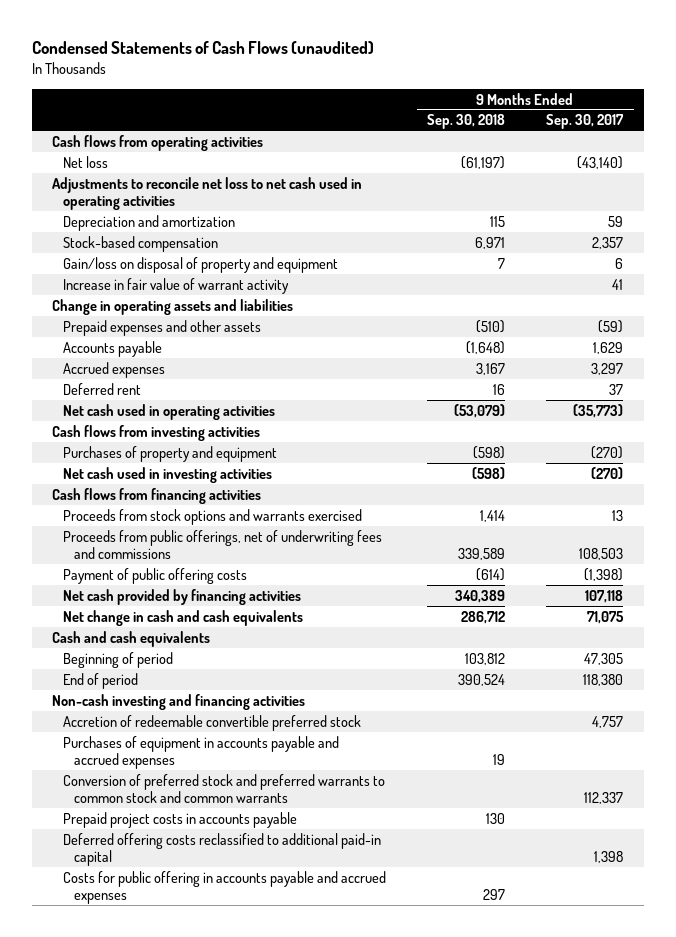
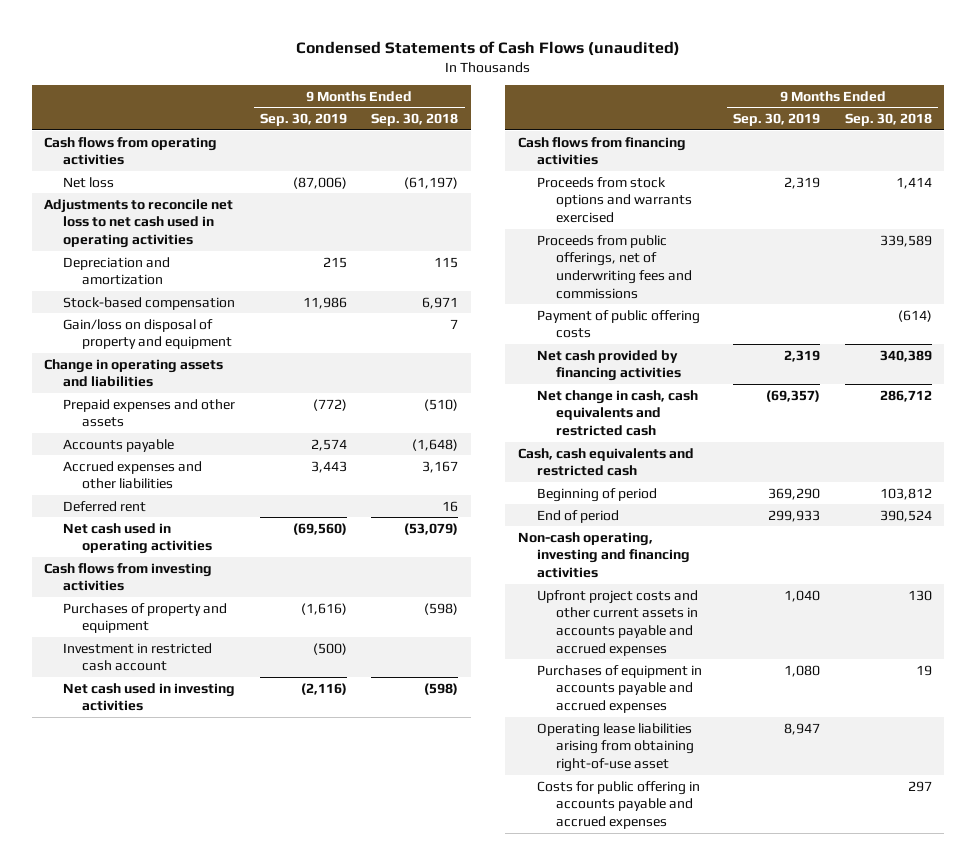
- | 9 Months Ended Sep. 30, 2018 | 9 Months Ended Sep. 30, 2017
+ | 9 Months Ended Sep. 30, 2019 | 9 Months Ended Sep. 30, 2018
- Increase in fair value of warrant activity | | 41
- Accrued expenses | 3,167 | 3,297
+ Accrued expenses and other liabilities | 3,443 | 3,167
+ Investment in restricted cash account | (500) |
- Net change in cash and cash equivalents | 286,712 | 71,075
- Cash and cash equivalents
+ Net change in cash, cash equivalents and restricted cash | (69,357) | 286,712
+ Cash, cash equivalents and restricted cash
- Non-cash investing and financing activities
- Accretion of redeemable convertible preferred stock | | 4,757
+ Non-cash operating, investing and financing activities
+ Upfront project costs and other current assets in accounts payable and accrued expenses | 1,040 | 130
- Conversion of preferred stock and preferred warrants to common stock and common warrants | | 112,337
- Prepaid project costs in accounts payable | 130 |
- Deferred offering costs reclassified to additional paid-in capital | | 1,398
+ Operating lease liabilities arising from obtaining right-of-use asset | 8,947 |

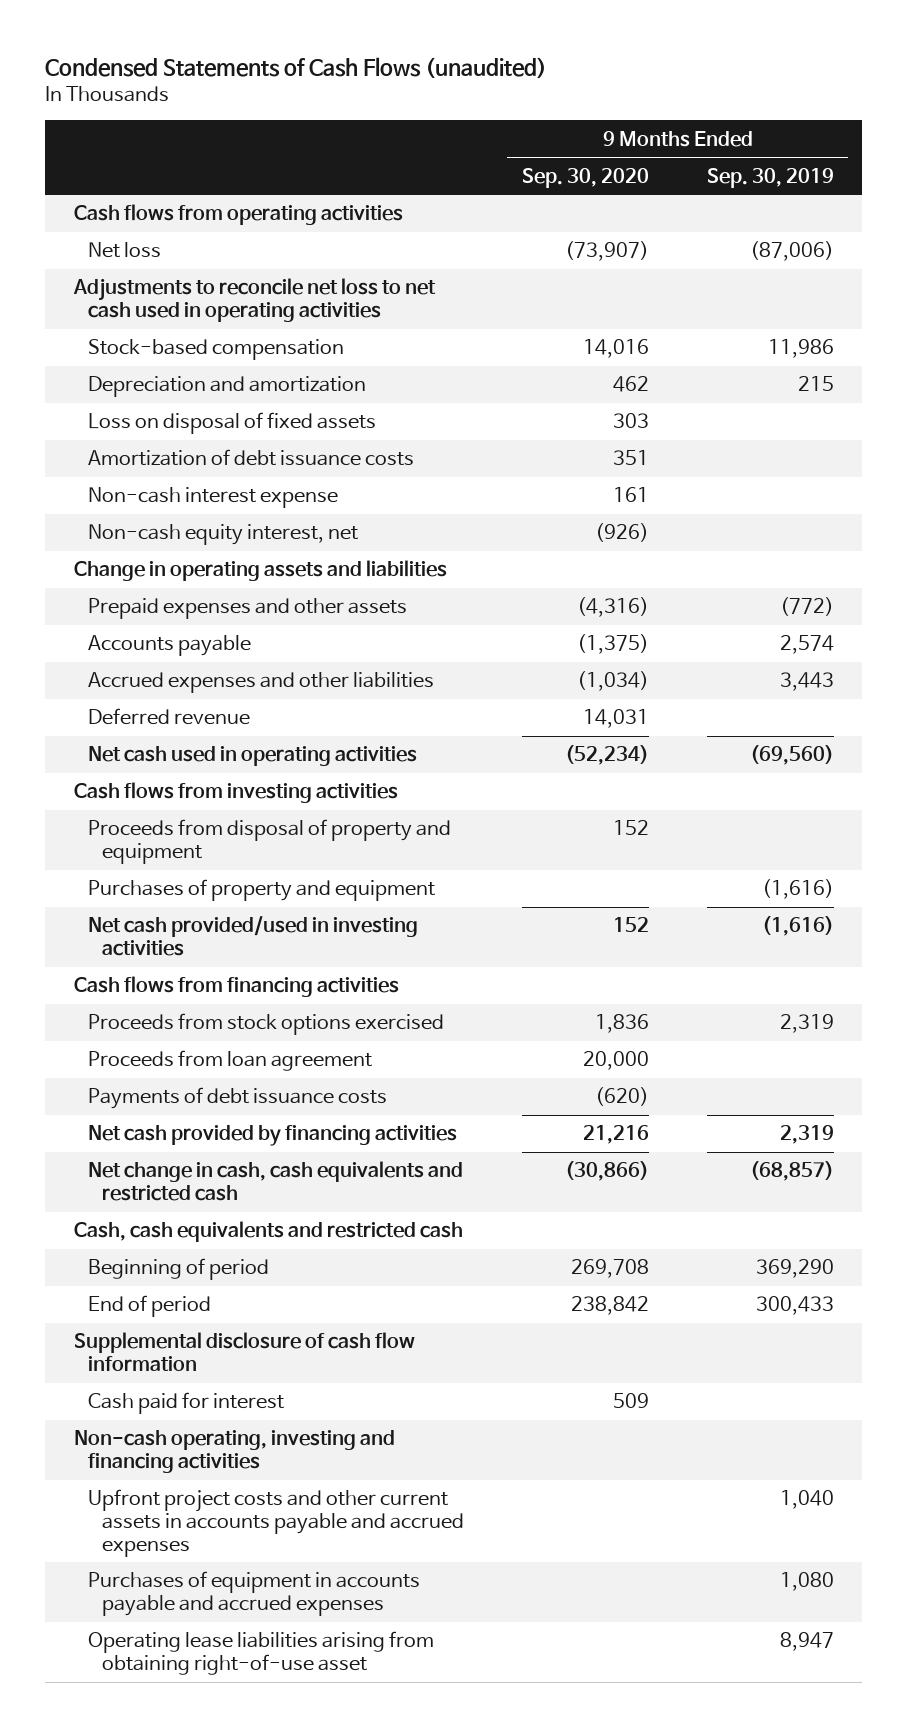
- | 9 Months Ended Sep. 30, 2019 | 9 Months Ended Sep. 30, 2018
+ | 9 Months Ended Sep. 30, 2020 | 9 Months Ended Sep. 30, 2019
- Gain/loss on disposal of property and equipment | | 7
moved down: Depreciation and amortization | 462 | 215
+ Loss on disposal of fixed assets | 303 |
+ Amortization of debt issuance costs | 351 |
+ Non-cash interest expense | 161 |
+ Non-cash equity interest, net | (926) |
- Deferred rent | | 16
+ Deferred revenue | 14,031 |
+ Proceeds from disposal of property and equipment | 152 |
- Investment in restricted cash account | (500) |
- Net cash used in investing activities | (2,116) | (598)
+ Net cash provided/used in investing activities | 152 | (1,616)
- Proceeds from stock options and warrants exercised | 2,319 | 1,414
- Proceeds from public offerings, net of underwriting fees and commissions | | 339,589
- Payment of public offering costs | | (614)
+ Proceeds from stock options exercised | 1,836 | 2,319
+ Proceeds from loan agreement | 20,000 |
+ Payments of debt issuance costs | (620) |
- Net change in cash, cash equivalents and restricted cash | (69,357) | 286,712
+ Net change in cash, cash equivalents and restricted cash | (30,866) | (68,857)
- End of period | 299,933 | 390,524
+ End of period | 238,842 | 300,433
+ Supplemental disclosure of cash flow information
+ Cash paid for interest | 509 |
- Costs for public offering in accounts payable and accrued expenses | | 297

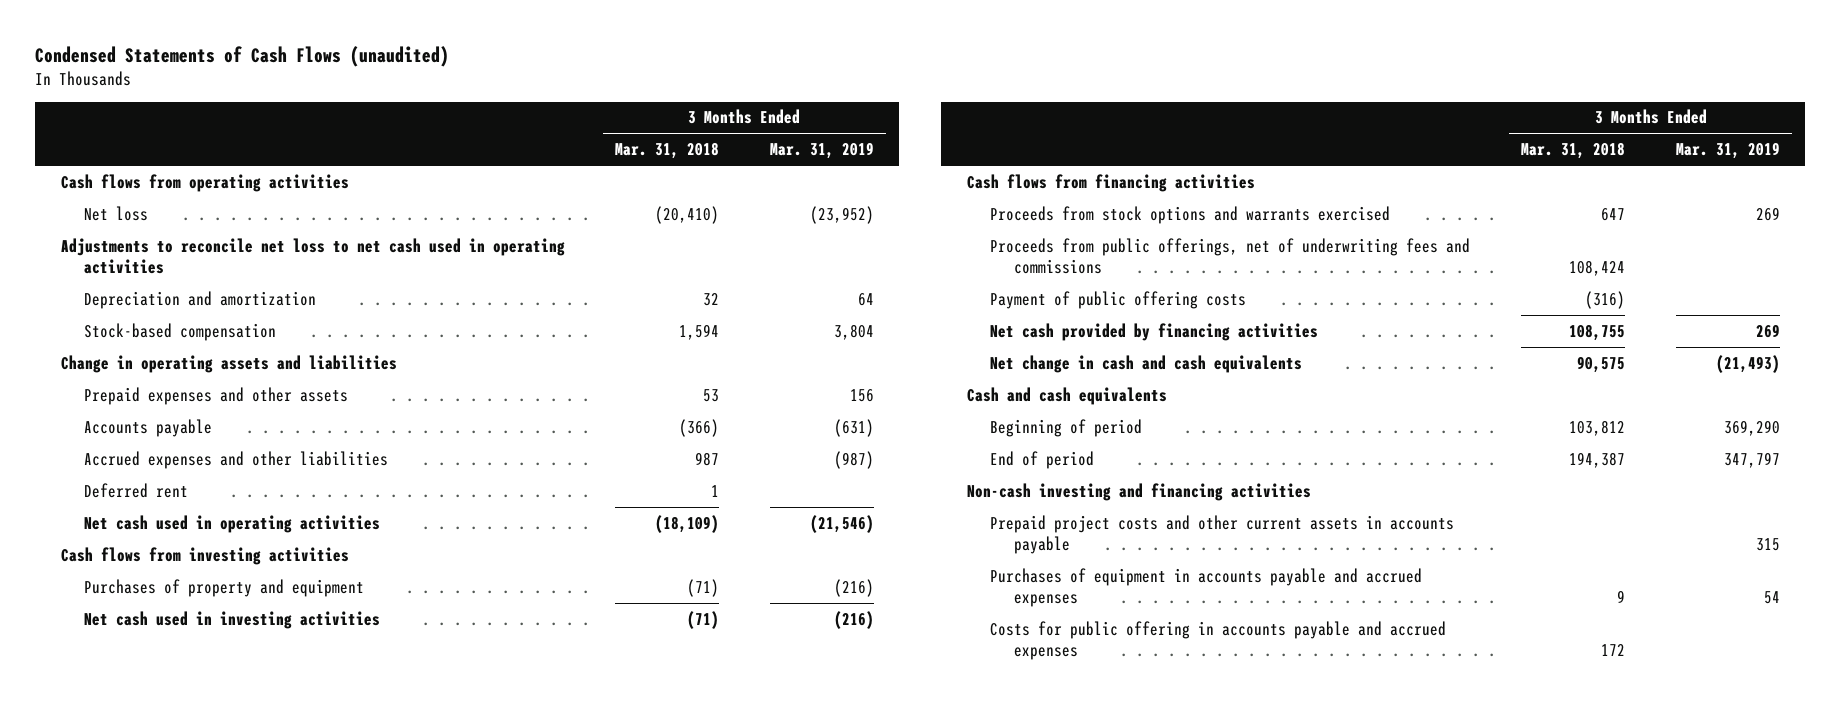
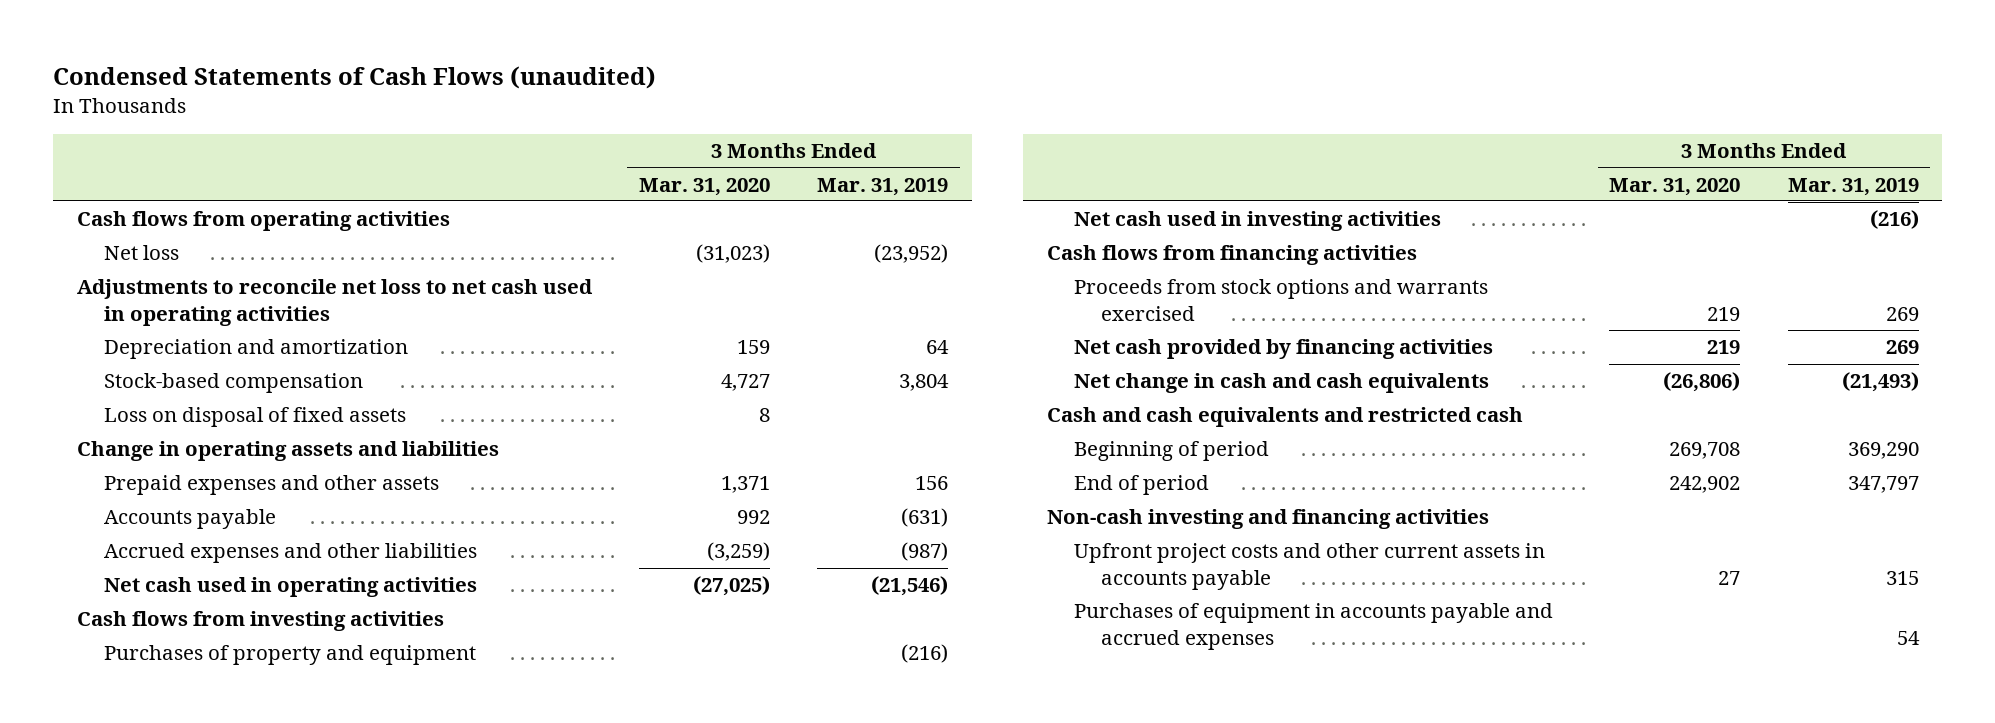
- | 3 Months Ended Mar. 31, 2018 | 3 Months Ended Mar. 31, 2019
+ | 3 Months Ended Mar. 31, 2020 | 3 Months Ended Mar. 31, 2019
+ Loss on disposal of fixed assets | 8 |
- Deferred rent | 1 |
- Proceeds from public offerings, net of underwriting fees and commissions | 108,424 |
- Payment of public offering costs | (316) |
- Cash and cash equivalents
+ Cash and cash equivalents and restricted cash
- Prepaid project costs and other current assets in accounts payable | | 315
+ Upfront project costs and other current assets in accounts payable | 27 | 315
- Costs for public offering in accounts payable and accrued expenses | 172 |

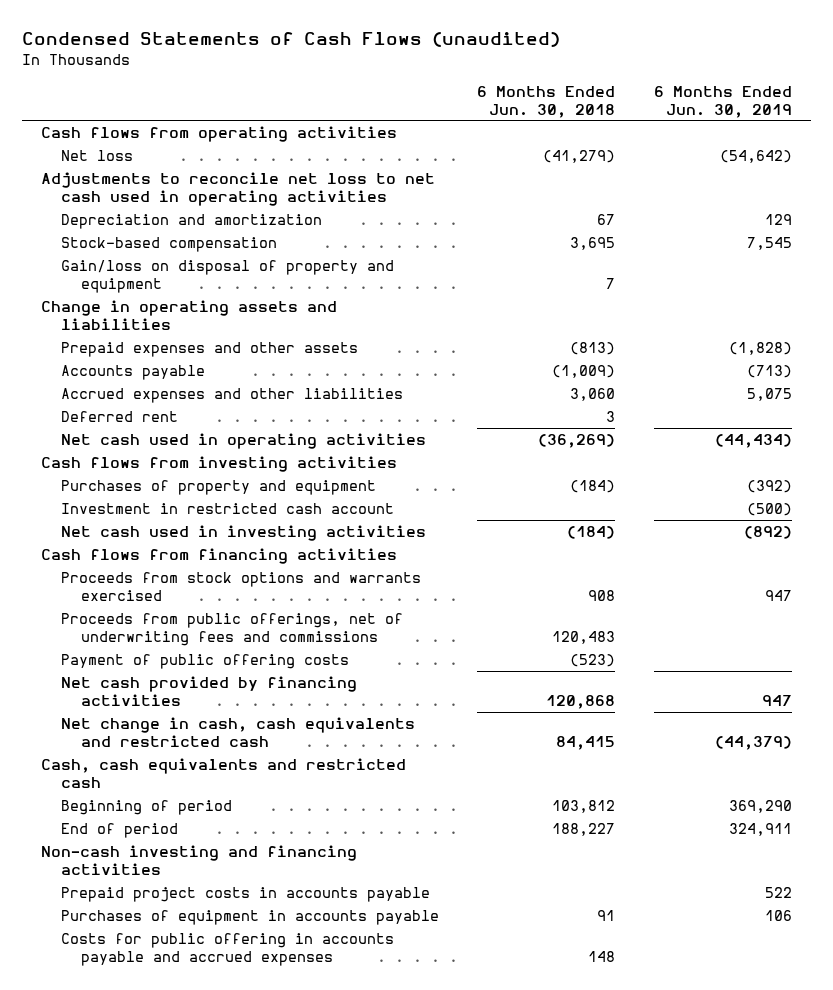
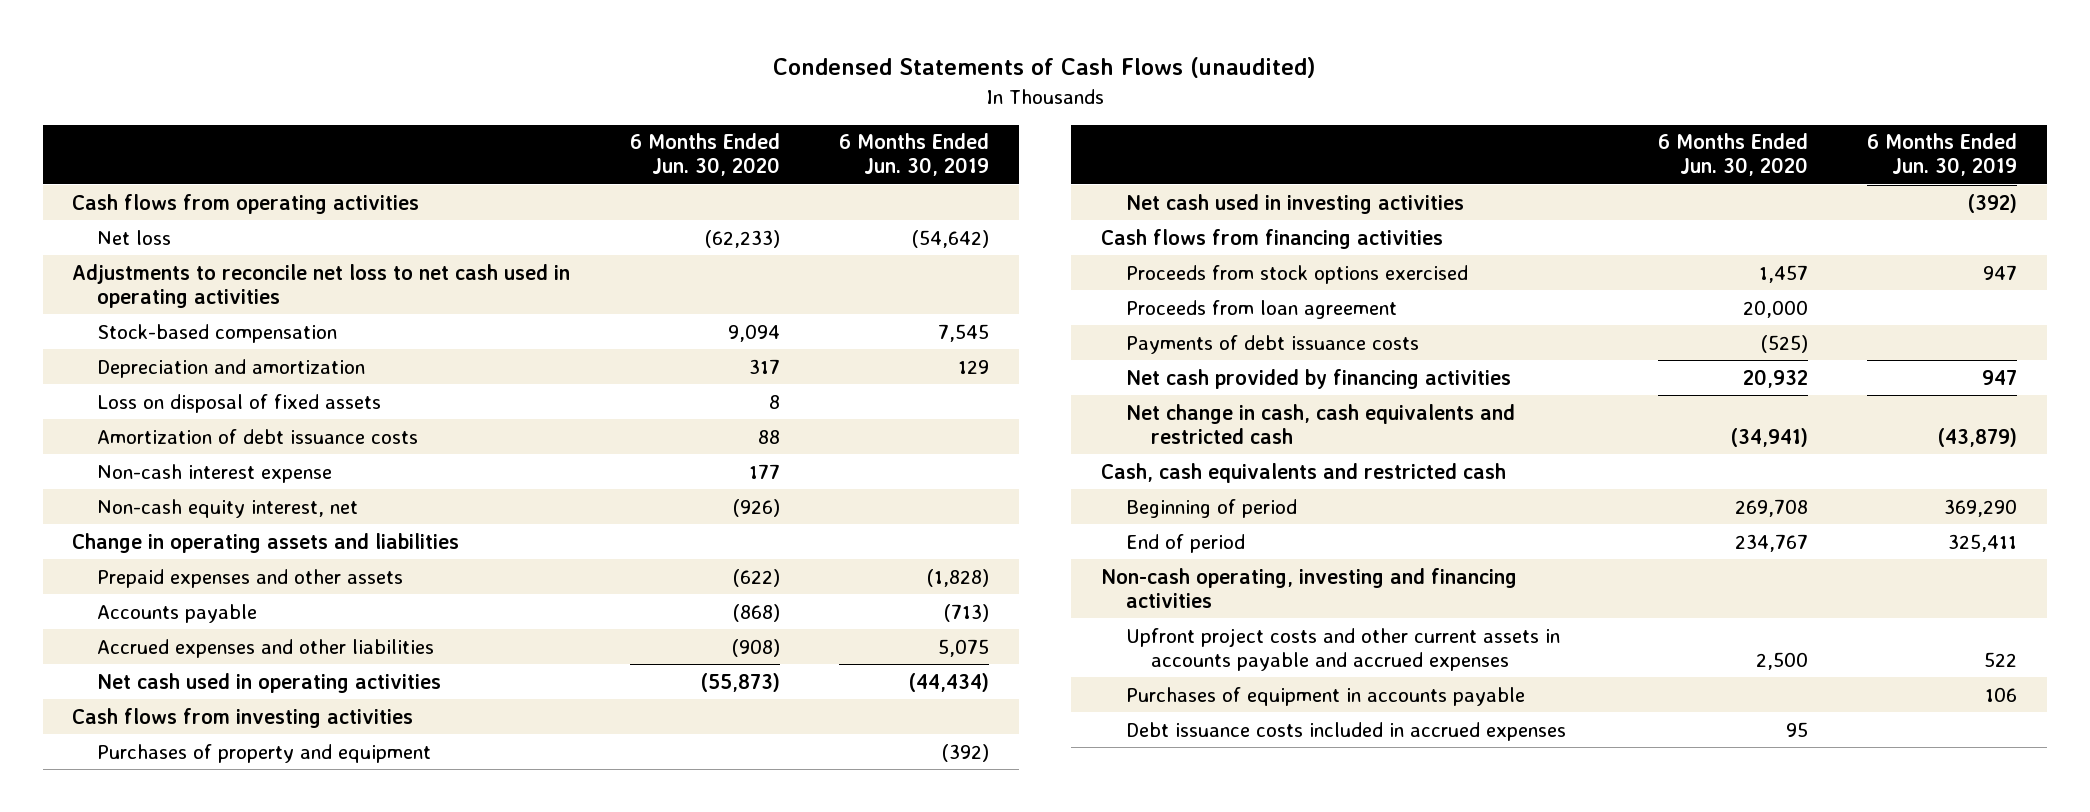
- | 6 Months Ended Jun. 30, 2018 | 6 Months Ended Jun. 30, 2019
+ | 6 Months Ended Jun. 30, 2020 | 6 Months Ended Jun. 30, 2019
- Gain/loss on disposal of property and equipment | 7 |
moved down: Depreciation and amortization | 317 | 129
+ Loss on disposal of fixed assets | 8 |
+ Amortization of debt issuance costs | 88 |
+ Non-cash interest expense | 177 |
+ Non-cash equity interest, net | (926) |
- Deferred rent | 3 |
- Investment in restricted cash account | | (500)
- Net cash used in investing activities | (184) | (892)
+ Net cash used in investing activities | | (392)
- Proceeds from stock options and warrants exercised | 908 | 947
- Proceeds from public offerings, net of underwriting fees and commissions | 120,483 |
- Payment of public offering costs | (523) |
+ Proceeds from stock options exercised | 1,457 | 947
+ Proceeds from loan agreement | 20,000 |
+ Payments of debt issuance costs | (525) |
- Net change in cash, cash equivalents and restricted cash | 84,415 | (44,379)
+ Net change in cash, cash equivalents and restricted cash | (34,941) | (43,879)
- End of period | 188,227 | 324,911
- Non-cash investing and financing activities
- Prepaid project costs in accounts payable | | 522
+ End of period | 234,767 | 325,411
+ Non-cash operating, investing and financing activities
+ Upfront project costs and other current assets in accounts payable and accrued expenses | 2,500 | 522
- Costs for public offering in accounts payable and accrued expenses | 148 |
+ Debt issuance costs included in accrued expenses | 95 |

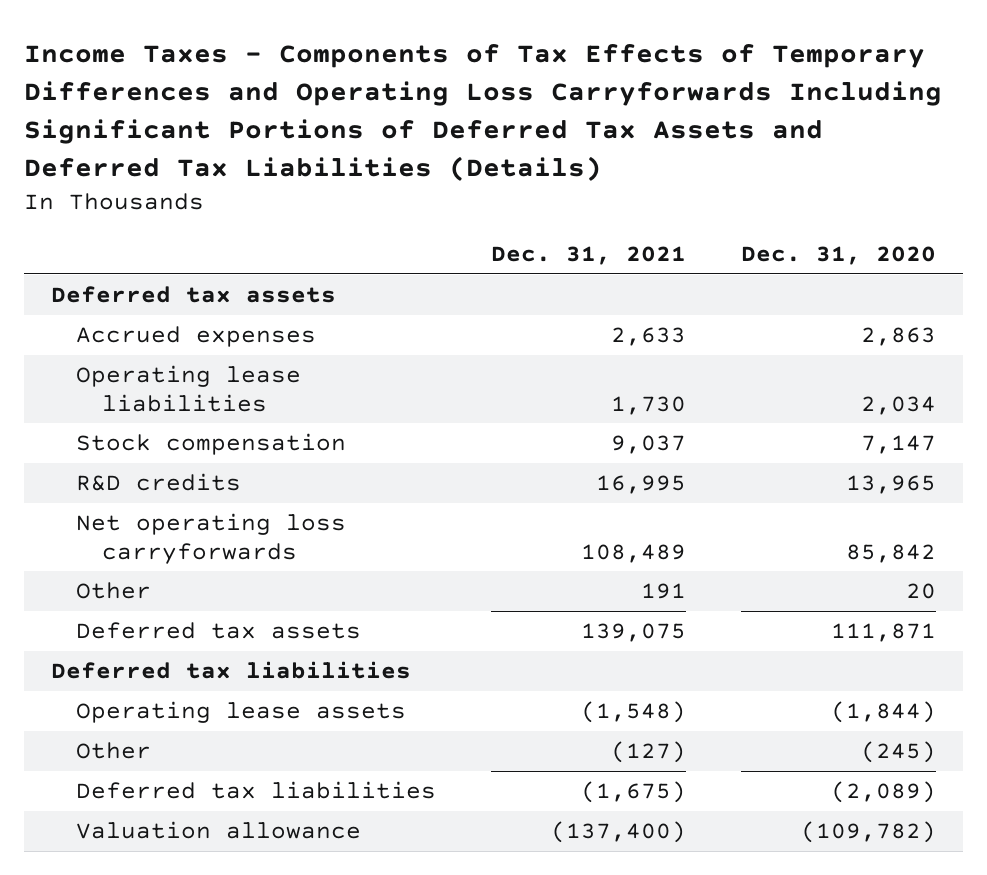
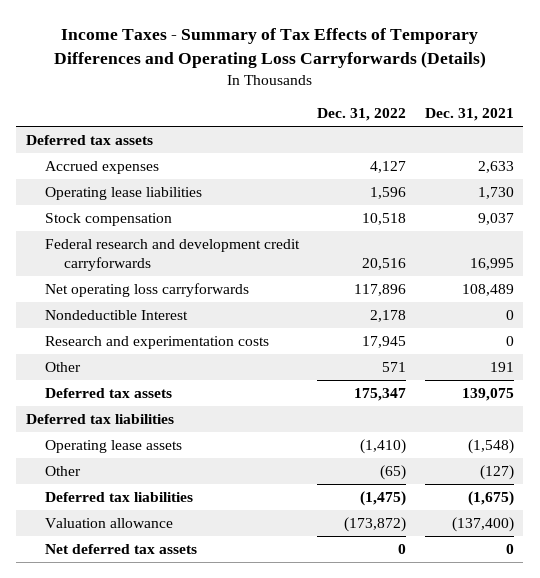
- Income Taxes - Components of Tax Effects of Temporary Differences and Operating Loss Carryforwards Including Significant Portions of Deferred Tax Assets and Deferred Tax Liabilities (Details)
+ Income Taxes - Summary of Tax Effects of Temporary Differences and Operating Loss Carryforwards (Details)
- | Dec. 31, 2021 | Dec. 31, 2020
+ | Dec. 31, 2022 | Dec. 31, 2021
- R&D credits | 16,995 | 13,965
+ Federal research and development credit carryforwards | 20,516 | 16,995
+ Nondeductible Interest | 2,178 | 0
+ Research and experimentation costs | 17,945 | 0
+ Net deferred tax assets | 0 | 0

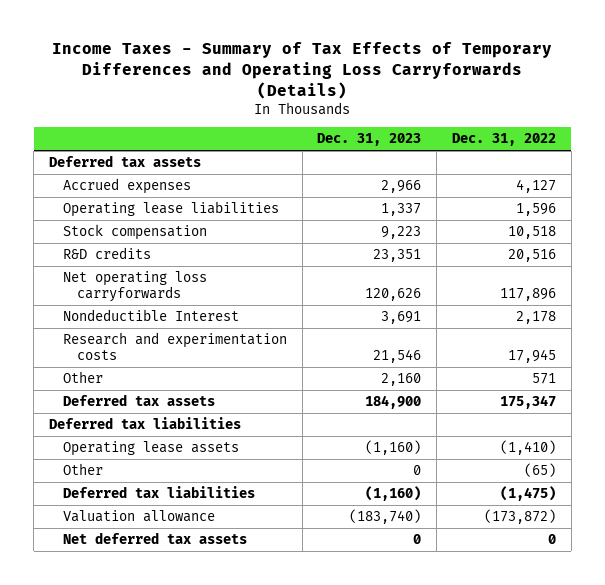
- | Dec. 31, 2022 | Dec. 31, 2021
+ | Dec. 31, 2023 | Dec. 31, 2022
- Federal research and development credit carryforwards | 20,516 | 16,995
+ R&D credits | 23,351 | 20,516

